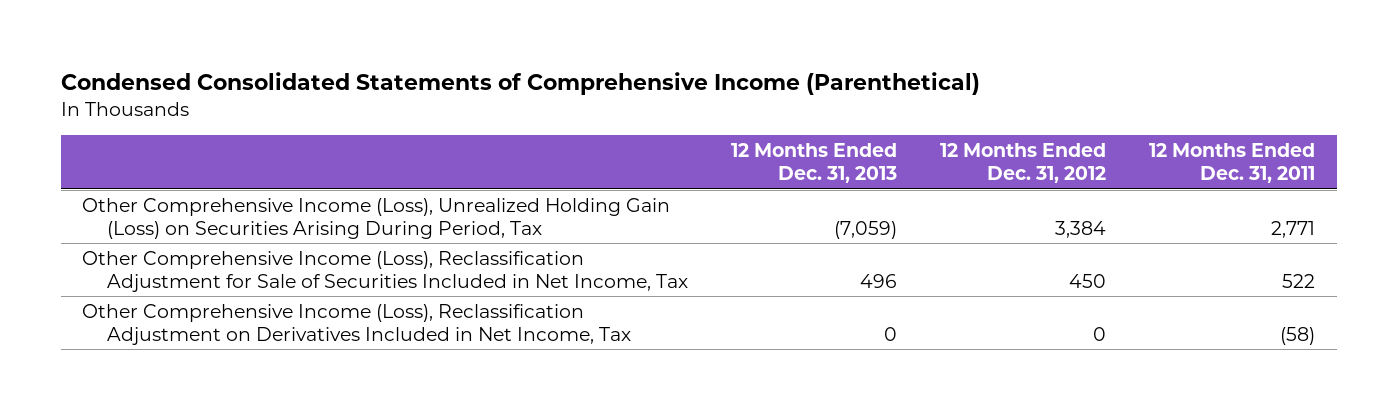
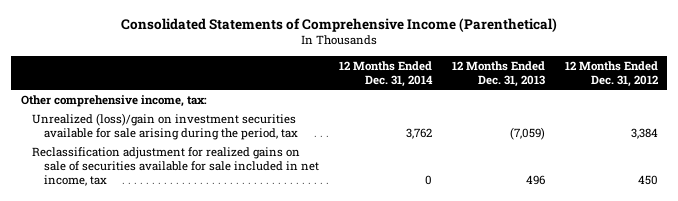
- Condensed Consolidated Statements of Comprehensive Income (Parenthetical)
+ Consolidated Statements of Comprehensive Income (Parenthetical)
- | 12 Months Ended Dec. 31, 2013 | 12 Months Ended Dec. 31, 2012 | 12 Months Ended Dec. 31, 2011
+ | 12 Months Ended Dec. 31, 2014 | 12 Months Ended Dec. 31, 2013 | 12 Months Ended Dec. 31, 2012
- Other Comprehensive Income (Loss), Unrealized Holding Gain (Loss) on Securities Arising During Period, Tax | (7,059) | 3,384 | 2,771
- Other Comprehensive Income (Loss), Reclassification Adjustment for Sale of Securities Included in Net Income, Tax | 496 | 450 | 522
- Other Comprehensive Income (Loss), Reclassification Adjustment on Derivatives Included in Net Income, Tax | 0 | 0 | (58)
+ Other comprehensive income, tax:
+ Unrealized (loss)/gain on investment securities available for sale arising during the period, tax | 3,762 | (7,059) | 3,384
+ Reclassification adjustment for realized gains on sale of securities available for sale included in net income, tax | 0 | 496 | 450

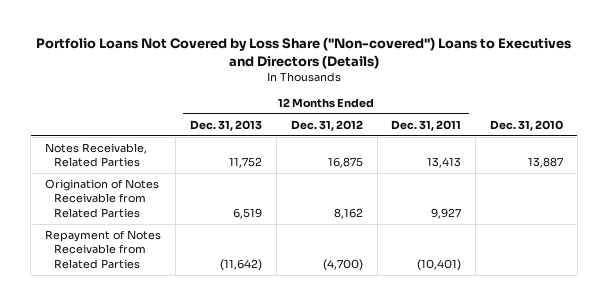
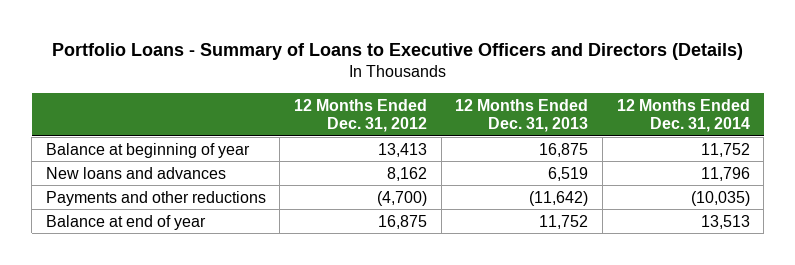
- Portfolio Loans Not Covered by Loss Share ("Non-covered") Loans to Executives and Directors (Details)
+ Portfolio Loans - Summary of Loans to Executive Officers and Directors (Details)
- | 12 Months Ended Dec. 31, 2013 | 12 Months Ended Dec. 31, 2012 | 12 Months Ended Dec. 31, 2011 | Dec. 31, 2010
+ | 12 Months Ended Dec. 31, 2012 | 12 Months Ended Dec. 31, 2013 | 12 Months Ended Dec. 31, 2014
- Notes Receivable, Related Parties | 11,752 | 16,875 | 13,413 | 13,887
- Origination of Notes Receivable from Related Parties | 6,519 | 8,162 | 9,927 |
- Repayment of Notes Receivable from Related Parties | (11,642) | (4,700) | (10,401) |
+ Balance at beginning of year | 13,413 | 16,875 | 11,752
+ New loans and advances | 8,162 | 6,519 | 11,796
+ Payments and other reductions | (4,700) | (11,642) | (10,035)
+ Balance at end of year | 16,875 | 11,752 | 13,513

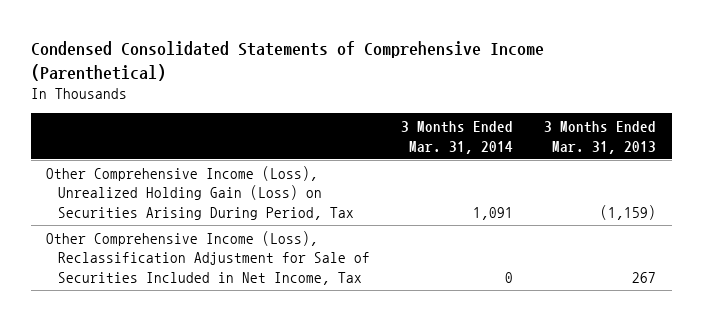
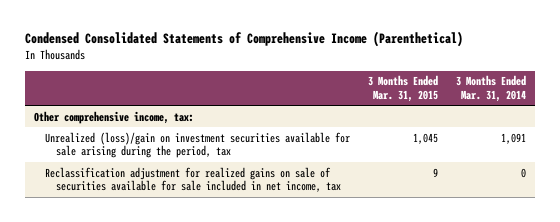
- | 3 Months Ended Mar. 31, 2014 | 3 Months Ended Mar. 31, 2013
+ | 3 Months Ended Mar. 31, 2015 | 3 Months Ended Mar. 31, 2014
- Other Comprehensive Income (Loss), Unrealized Holding Gain (Loss) on Securities Arising During Period, Tax | 1,091 | (1,159)
- Other Comprehensive Income (Loss), Reclassification Adjustment for Sale of Securities Included in Net Income, Tax | 0 | 267
+ Other comprehensive income, tax:
+ Unrealized (loss)/gain on investment securities available for sale arising during the period, tax | 1,045 | 1,091
+ Reclassification adjustment for realized gains on sale of securities available for sale included in net income, tax | 9 | 0

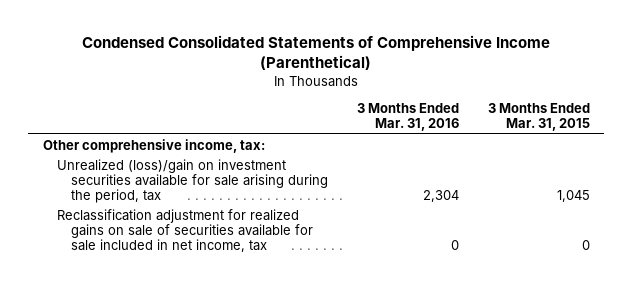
- | 3 Months Ended Mar. 31, 2015 | 3 Months Ended Mar. 31, 2014
+ | 3 Months Ended Mar. 31, 2016 | 3 Months Ended Mar. 31, 2015
- Reclassification adjustment for realized gains on sale of securities available for sale included in net income, tax | 9 | 0
+ Reclassification adjustment for realized gains on sale of securities available for sale included in net income, tax | 0 | 0

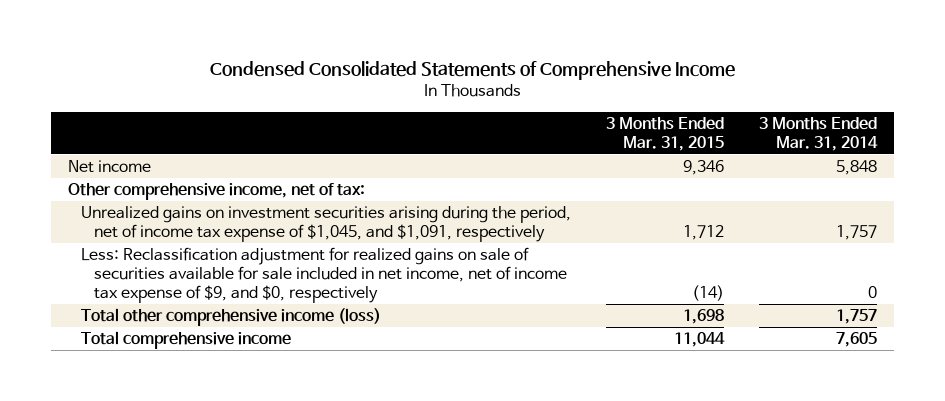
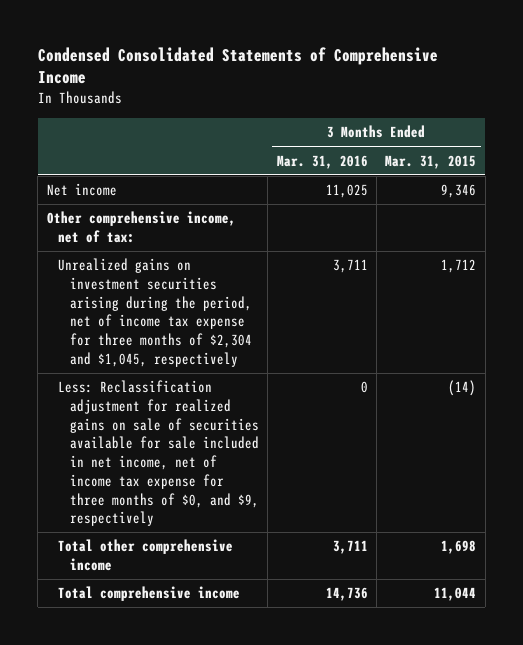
- | 3 Months Ended Mar. 31, 2015 | 3 Months Ended Mar. 31, 2014
+ | 3 Months Ended Mar. 31, 2016 | 3 Months Ended Mar. 31, 2015
- Unrealized gains on investment securities arising during the period, net of income tax expense of $1,045, and $1,091, respectively | 1,712 | 1,757
- Less: Reclassification adjustment for realized gains on sale of securities available for sale included in net income, net of income tax expense of $9, and $0, respectively | (14) | 0
- Total other comprehensive income (loss) | 1,698 | 1,757
+ Unrealized gains on investment securities arising during the period, net of income tax expense for three months of $2,304 and $1,045, respectively | 3,711 | 1,712
+ Less: Reclassification adjustment for realized gains on sale of securities available for sale included in net income, net of income tax expense for three months of $0, and $9, respectively | 0 | (14)
+ Total other comprehensive income | 3,711 | 1,698

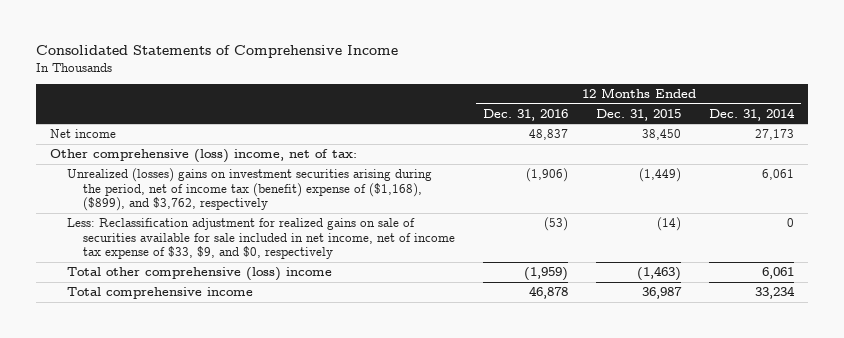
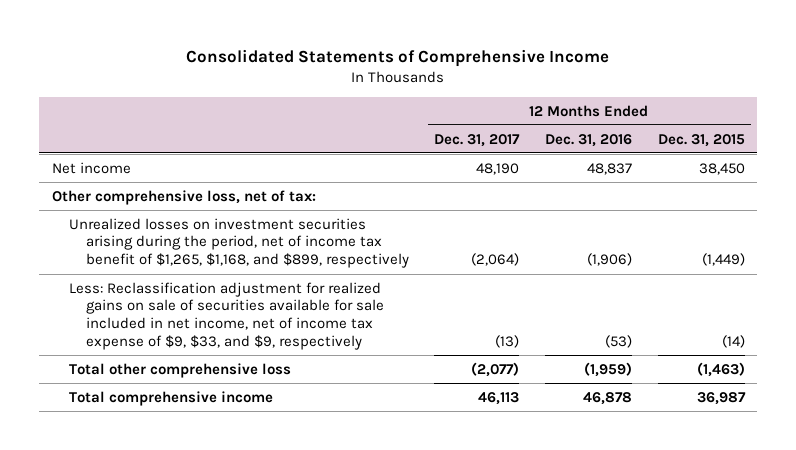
- | 12 Months Ended Dec. 31, 2016 | 12 Months Ended Dec. 31, 2015 | 12 Months Ended Dec. 31, 2014
+ | 12 Months Ended Dec. 31, 2017 | 12 Months Ended Dec. 31, 2016 | 12 Months Ended Dec. 31, 2015
- Other comprehensive (loss) income, net of tax:
- Unrealized (losses) gains on investment securities arising during the period, net of income tax (benefit) expense of ($1,168), ($899), and $3,762, respectively | (1,906) | (1,449) | 6,061
- Less: Reclassification adjustment for realized gains on sale of securities available for sale included in net income, net of income tax expense of $33, $9, and $0, respectively | (53) | (14) | 0
- Total other comprehensive (loss) income | (1,959) | (1,463) | 6,061
+ Other comprehensive loss, net of tax:
+ Unrealized losses on investment securities arising during the period, net of income tax benefit of $1,265, $1,168, and $899, respectively | (2,064) | (1,906) | (1,449)
+ Less: Reclassification adjustment for realized gains on sale of securities available for sale included in net income, net of income tax expense of $9, $33, and $9, respectively | (13) | (53) | (14)
+ Total other comprehensive loss | (2,077) | (1,959) | (1,463)

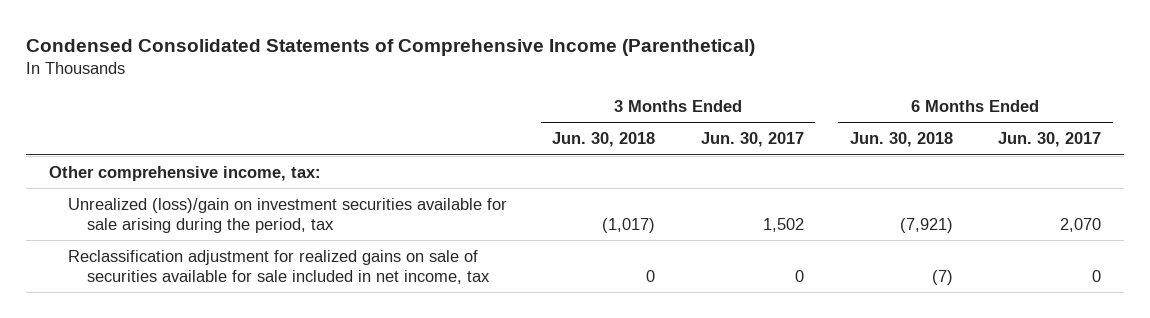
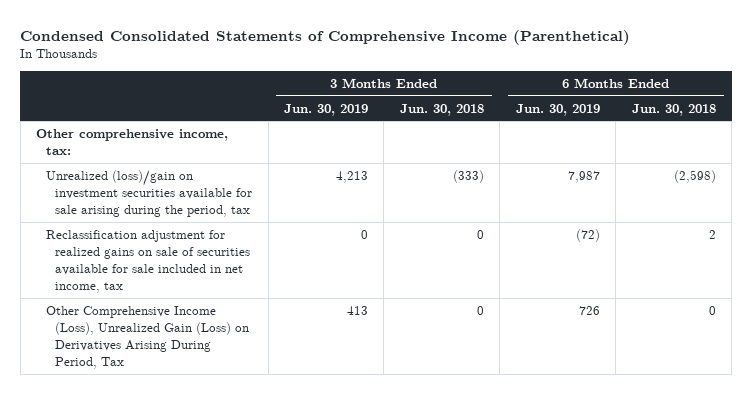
- | 3 Months Ended Jun. 30, 2018 | 3 Months Ended Jun. 30, 2017 | 6 Months Ended Jun. 30, 2018 | 6 Months Ended Jun. 30, 2017
+ | 3 Months Ended Jun. 30, 2019 | 3 Months Ended Jun. 30, 2018 | 6 Months Ended Jun. 30, 2019 | 6 Months Ended Jun. 30, 2018
- Unrealized (loss)/gain on investment securities available for sale arising during the period, tax | (1,017) | 1,502 | (7,921) | 2,070
- Reclassification adjustment for realized gains on sale of securities available for sale included in net income, tax | 0 | 0 | (7) | 0
+ Unrealized (loss)/gain on investment securities available for sale arising during the period, tax | 4,213 | (333) | 7,987 | (2,598)
+ Reclassification adjustment for realized gains on sale of securities available for sale included in net income, tax | 0 | 0 | (72) | 2
+ Other Comprehensive Income (Loss), Unrealized Gain (Loss) on Derivatives Arising During Period, Tax | 413 | 0 | 726 | 0

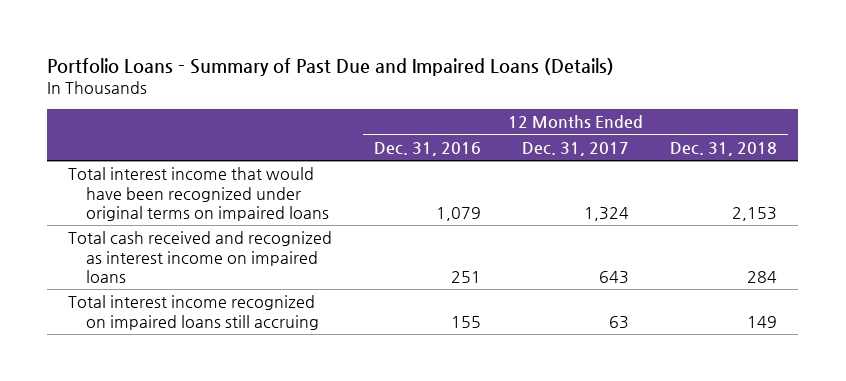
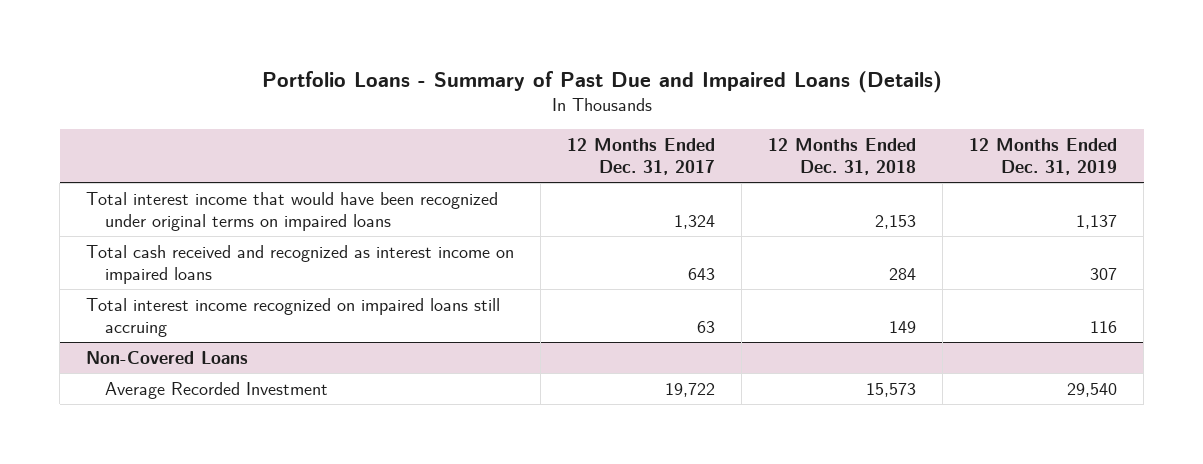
- | 12 Months Ended Dec. 31, 2016 | 12 Months Ended Dec. 31, 2017 | 12 Months Ended Dec. 31, 2018
+ | 12 Months Ended Dec. 31, 2017 | 12 Months Ended Dec. 31, 2018 | 12 Months Ended Dec. 31, 2019
+ Non-Covered Loans
+ Average Recorded Investment | 19,722 | 15,573 | 29,540

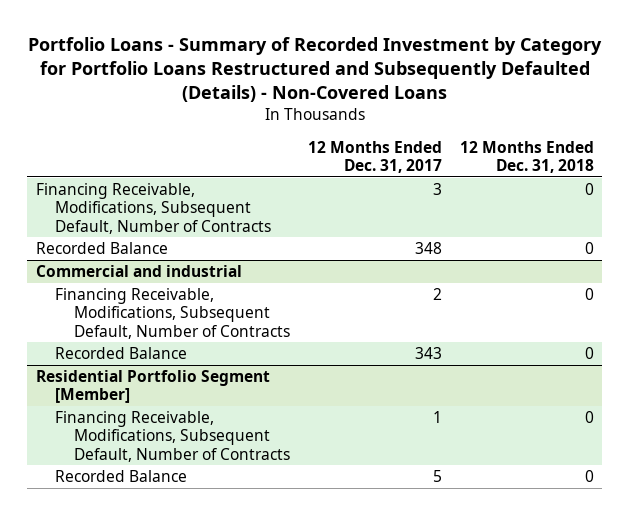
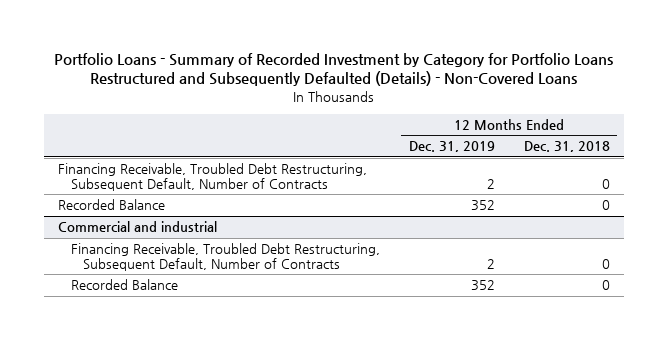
- | 12 Months Ended Dec. 31, 2017 | 12 Months Ended Dec. 31, 2018
+ | 12 Months Ended Dec. 31, 2019 | 12 Months Ended Dec. 31, 2018
- Financing Receivable, Modifications, Subsequent Default, Number of Contracts | 3 | 0
+ Financing Receivable, Troubled Debt Restructuring, Subsequent Default, Number of Contracts | 2 | 0
@ Commercial and industrial
- Financing Receivable, Modifications, Subsequent Default, Number of Contracts | 2 | 0
- Recorded Balance | 343 | 0
- Residential Portfolio Segment [Member]
- Financing Receivable, Modifications, Subsequent Default, Number of Contracts | 1 | 0
@ Commercial and industrial
+ Financing Receivable, Troubled Debt Restructuring, Subsequent Default, Number of Contracts | 2 | 0

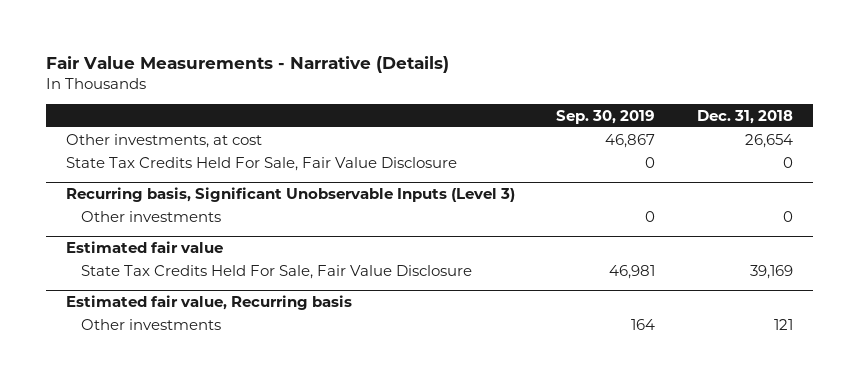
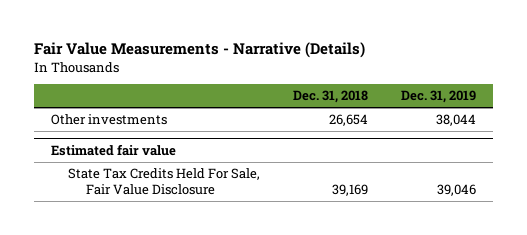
- | Sep. 30, 2019 | Dec. 31, 2018
+ | Dec. 31, 2018 | Dec. 31, 2019
- Other investments, at cost | 46,867 | 26,654
- State Tax Credits Held For Sale, Fair Value Disclosure | 0 | 0
- Recurring basis, Significant Unobservable Inputs (Level 3)
- Other investments | 0 | 0
+ Other investments | 26,654 | 38,044
- Estimated fair value, Recurring basis
- Other investments | 164 | 121

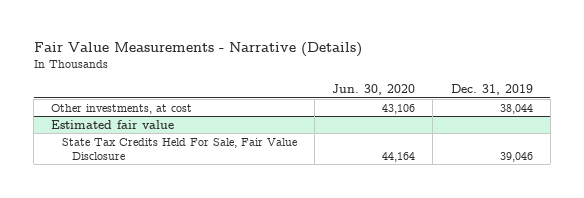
- | Dec. 31, 2018 | Dec. 31, 2019
+ | Jun. 30, 2020 | Dec. 31, 2019
- Other investments | 26,654 | 38,044
+ Other investments, at cost | 43,106 | 38,044

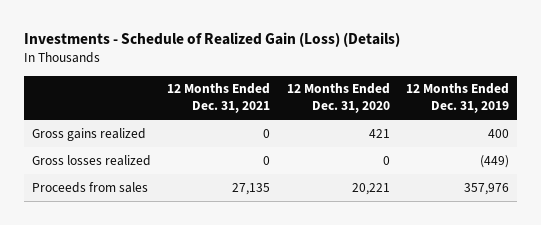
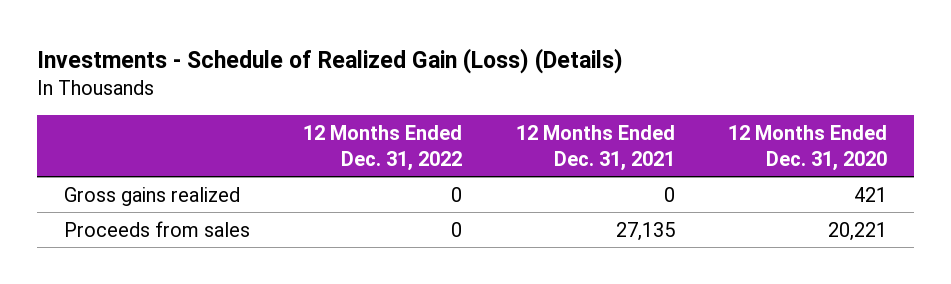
- | 12 Months Ended Dec. 31, 2021 | 12 Months Ended Dec. 31, 2020 | 12 Months Ended Dec. 31, 2019
+ | 12 Months Ended Dec. 31, 2022 | 12 Months Ended Dec. 31, 2021 | 12 Months Ended Dec. 31, 2020
- Gross losses realized | 0 | 0 | (449)

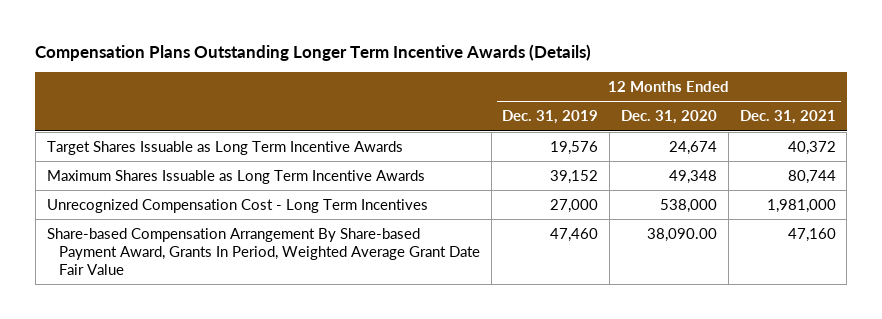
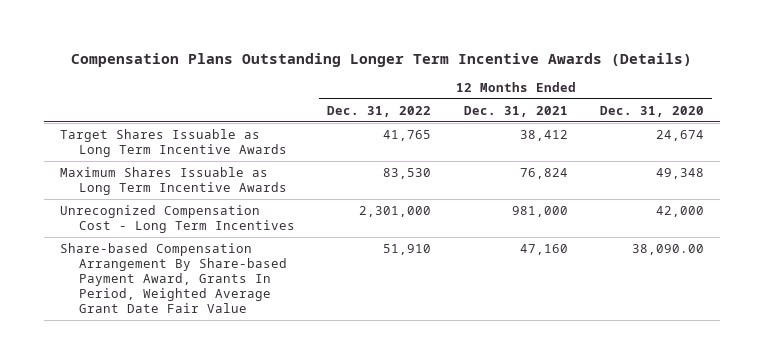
- | 12 Months Ended Dec. 31, 2019 | 12 Months Ended Dec. 31, 2020 | 12 Months Ended Dec. 31, 2021
+ | 12 Months Ended Dec. 31, 2022 | 12 Months Ended Dec. 31, 2021 | 12 Months Ended Dec. 31, 2020
- Target Shares Issuable as Long Term Incentive Awards | 19,576 | 24,674 | 40,372
- Maximum Shares Issuable as Long Term Incentive Awards | 39,152 | 49,348 | 80,744
- Unrecognized Compensation Cost - Long Term Incentives | 27,000 | 538,000 | 1,981,000
+ Target Shares Issuable as Long Term Incentive Awards | 41,765 | 38,412 | 24,674
+ Maximum Shares Issuable as Long Term Incentive Awards | 83,530 | 76,824 | 49,348
+ Unrecognized Compensation Cost - Long Term Incentives | 2,301,000 | 981,000 | 42,000

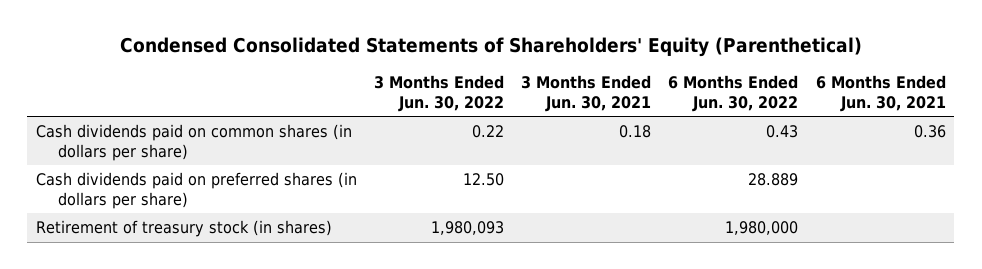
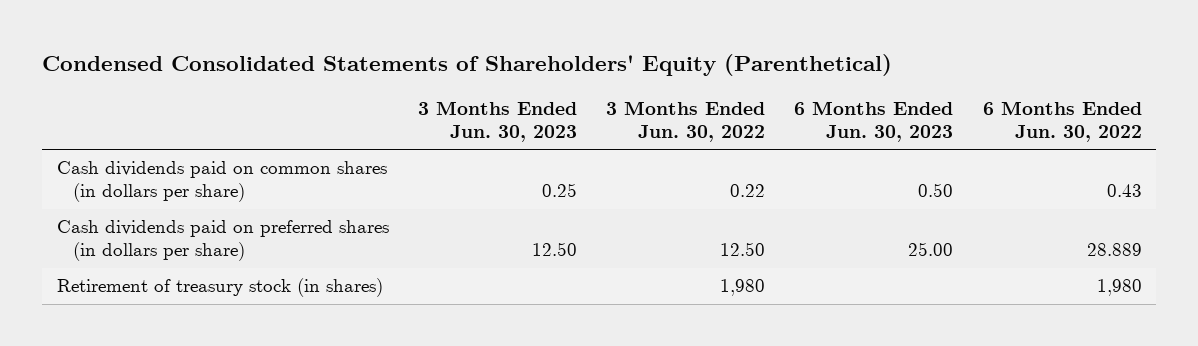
- | 3 Months Ended Jun. 30, 2022 | 3 Months Ended Jun. 30, 2021 | 6 Months Ended Jun. 30, 2022 | 6 Months Ended Jun. 30, 2021
+ | 3 Months Ended Jun. 30, 2023 | 3 Months Ended Jun. 30, 2022 | 6 Months Ended Jun. 30, 2023 | 6 Months Ended Jun. 30, 2022
- Retirement of treasury stock (in shares) | 1,980,093 | | 1,980,000 |
+ Retirement of treasury stock (in shares) | | 1,980 | | 1,980

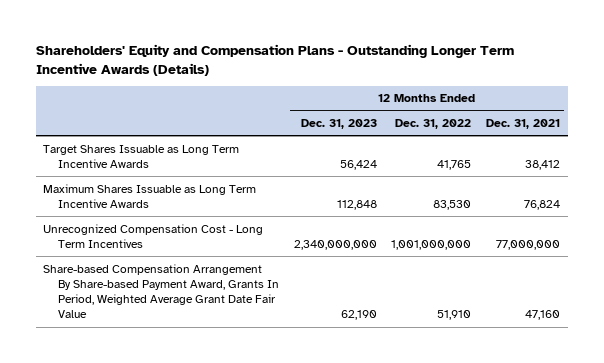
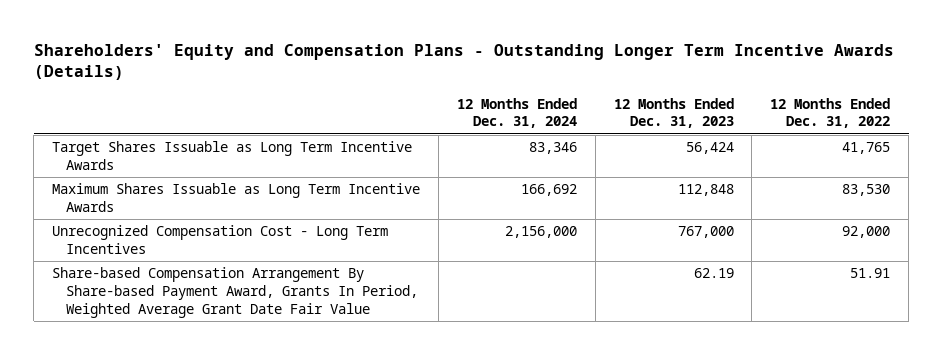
- | 12 Months Ended Dec. 31, 2023 | 12 Months Ended Dec. 31, 2022 | 12 Months Ended Dec. 31, 2021
+ | 12 Months Ended Dec. 31, 2024 | 12 Months Ended Dec. 31, 2023 | 12 Months Ended Dec. 31, 2022
- Unrecognized Compensation Cost - Long Term Incentives | 2,340,000,000 | 1,001,000,000 | 77,000,000
- Share-based Compensation Arrangement By Share-based Payment Award, Grants In Period, Weighted Average Grant Date Fair Value | 62,190 | 51,910 | 47,160
+ Unrecognized Compensation Cost - Long Term Incentives | 2,156,000 | 767,000 | 92,000
+ Share-based Compensation Arrangement By Share-based Payment Award, Grants In Period, Weighted Average Grant Date Fair Value | | 62.19 | 51.91

